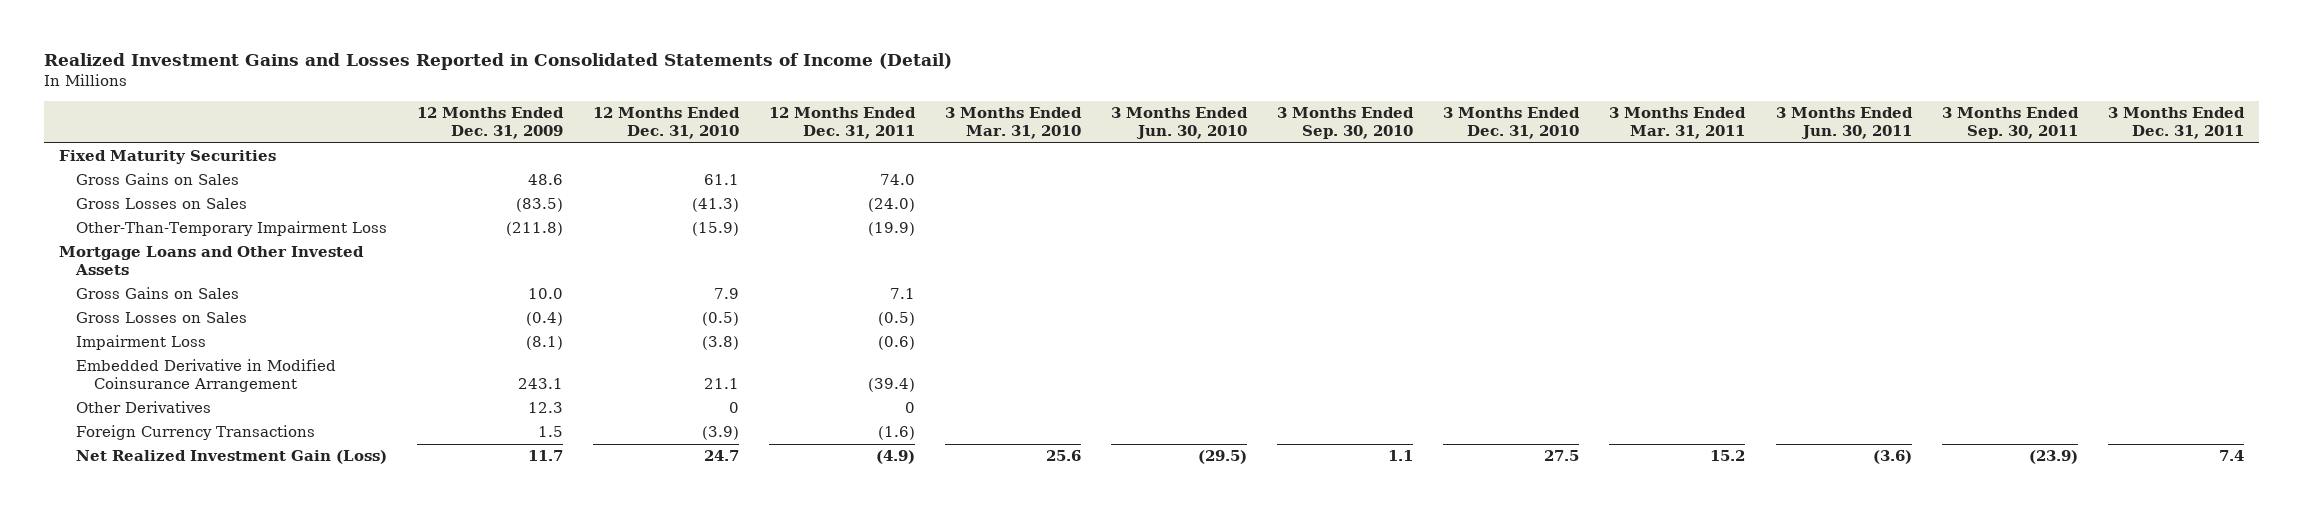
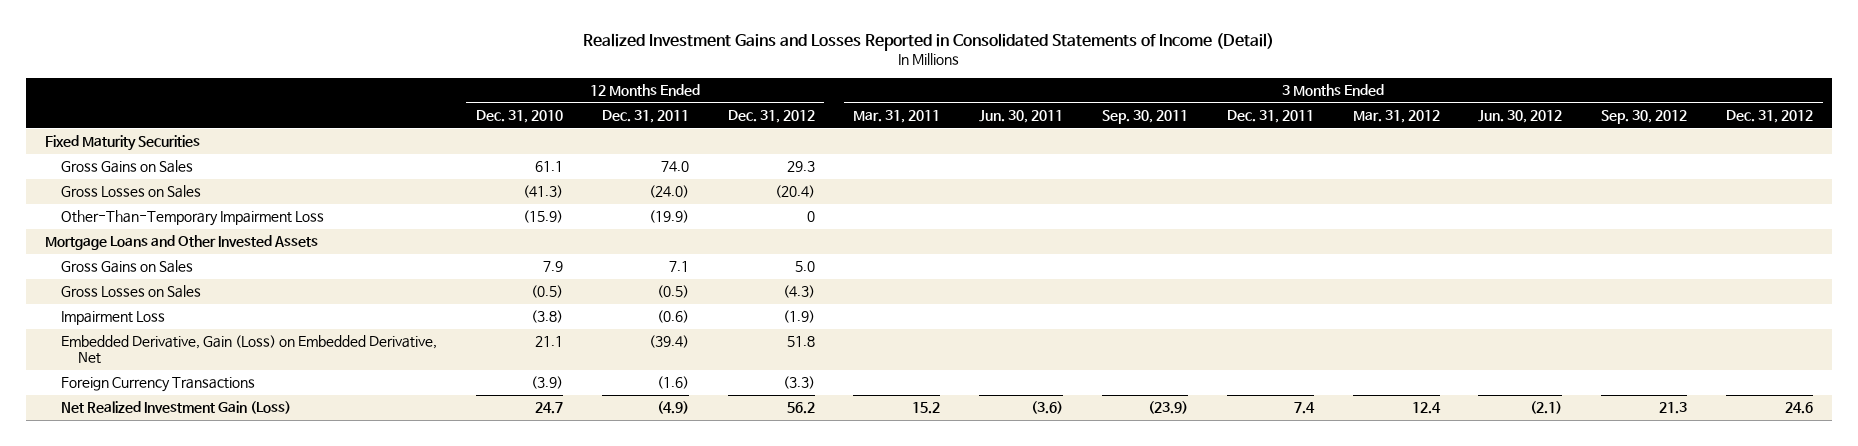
- | 12 Months Ended Dec. 31, 2009 | 12 Months Ended Dec. 31, 2010 | 12 Months Ended Dec. 31, 2011 | 3 Months Ended Mar. 31, 2010 | 3 Months Ended Jun. 30, 2010 | 3 Months Ended Sep. 30, 2010 | 3 Months Ended Dec. 31, 2010 | 3 Months Ended Mar. 31, 2011 | 3 Months Ended Jun. 30, 2011 | 3 Months Ended Sep. 30, 2011 | 3 Months Ended Dec. 31, 2011
+ | 12 Months Ended Dec. 31, 2010 | 12 Months Ended Dec. 31, 2011 | 12 Months Ended Dec. 31, 2012 | 3 Months Ended Mar. 31, 2011 | 3 Months Ended Jun. 30, 2011 | 3 Months Ended Sep. 30, 2011 | 3 Months Ended Dec. 31, 2011 | 3 Months Ended Mar. 31, 2012 | 3 Months Ended Jun. 30, 2012 | 3 Months Ended Sep. 30, 2012 | 3 Months Ended Dec. 31, 2012
- Embedded Derivative in Modified Coinsurance Arrangement | 243.1 | 21.1 | (39.4) | | | | | | | |
- Other Derivatives | 12.3 | 0 | 0 | | | | | | | |
+ Embedded Derivative, Gain (Loss) on Embedded Derivative, Net | 21.1 | (39.4) | 51.8 | | | | | | | |

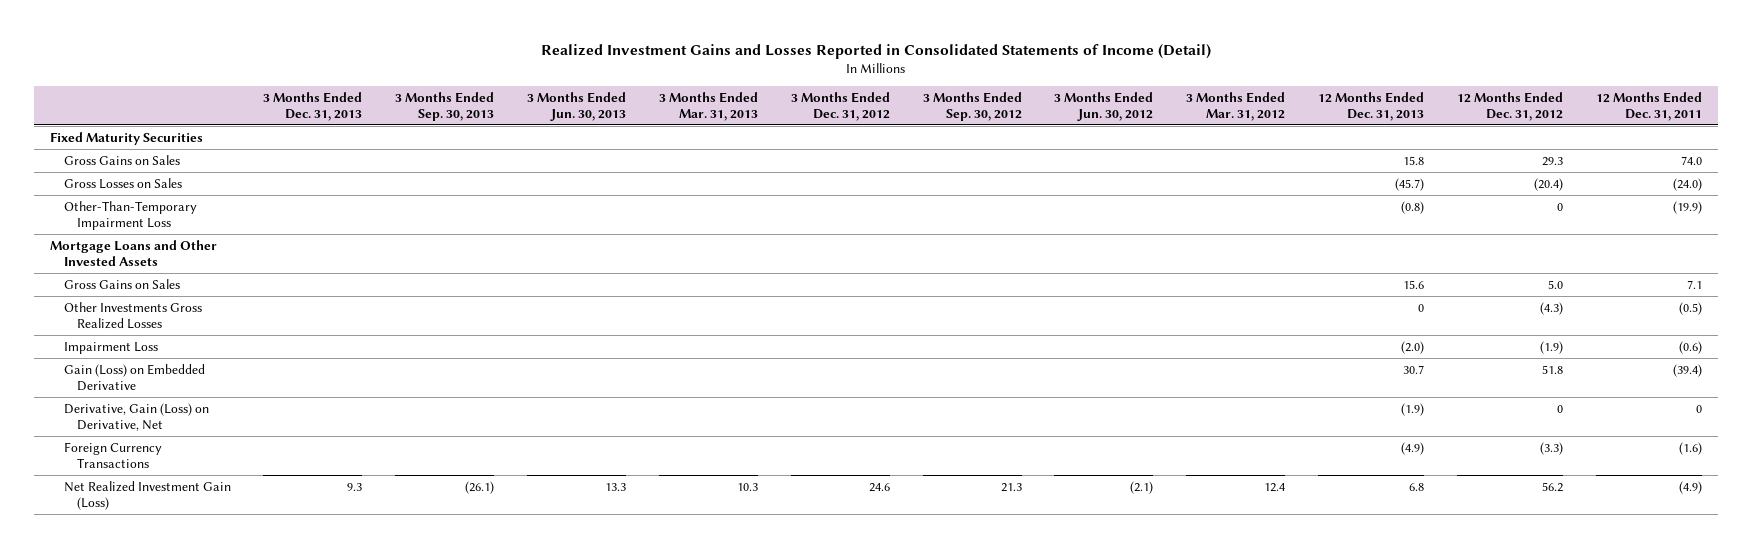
- | 12 Months Ended Dec. 31, 2010 | 12 Months Ended Dec. 31, 2011 | 12 Months Ended Dec. 31, 2012 | 3 Months Ended Mar. 31, 2011 | 3 Months Ended Jun. 30, 2011 | 3 Months Ended Sep. 30, 2011 | 3 Months Ended Dec. 31, 2011 | 3 Months Ended Mar. 31, 2012 | 3 Months Ended Jun. 30, 2012 | 3 Months Ended Sep. 30, 2012 | 3 Months Ended Dec. 31, 2012
+ | 3 Months Ended Dec. 31, 2013 | 3 Months Ended Sep. 30, 2013 | 3 Months Ended Jun. 30, 2013 | 3 Months Ended Mar. 31, 2013 | 3 Months Ended Dec. 31, 2012 | 3 Months Ended Sep. 30, 2012 | 3 Months Ended Jun. 30, 2012 | 3 Months Ended Mar. 31, 2012 | 12 Months Ended Dec. 31, 2013 | 12 Months Ended Dec. 31, 2012 | 12 Months Ended Dec. 31, 2011
- Gross Losses on Sales | (0.5) | (0.5) | (4.3) | | | | | | | |
+ Other Investments Gross Realized Losses | | | | | | | | | 0 | (4.3) | (0.5)
- Embedded Derivative, Gain (Loss) on Embedded Derivative, Net | 21.1 | (39.4) | 51.8 | | | | | | | |
+ Gain (Loss) on Embedded Derivative | | | | | | | | | 30.7 | 51.8 | (39.4)
+ Derivative, Gain (Loss) on Derivative, Net | | | | | | | | | (1.9) | 0 | 0

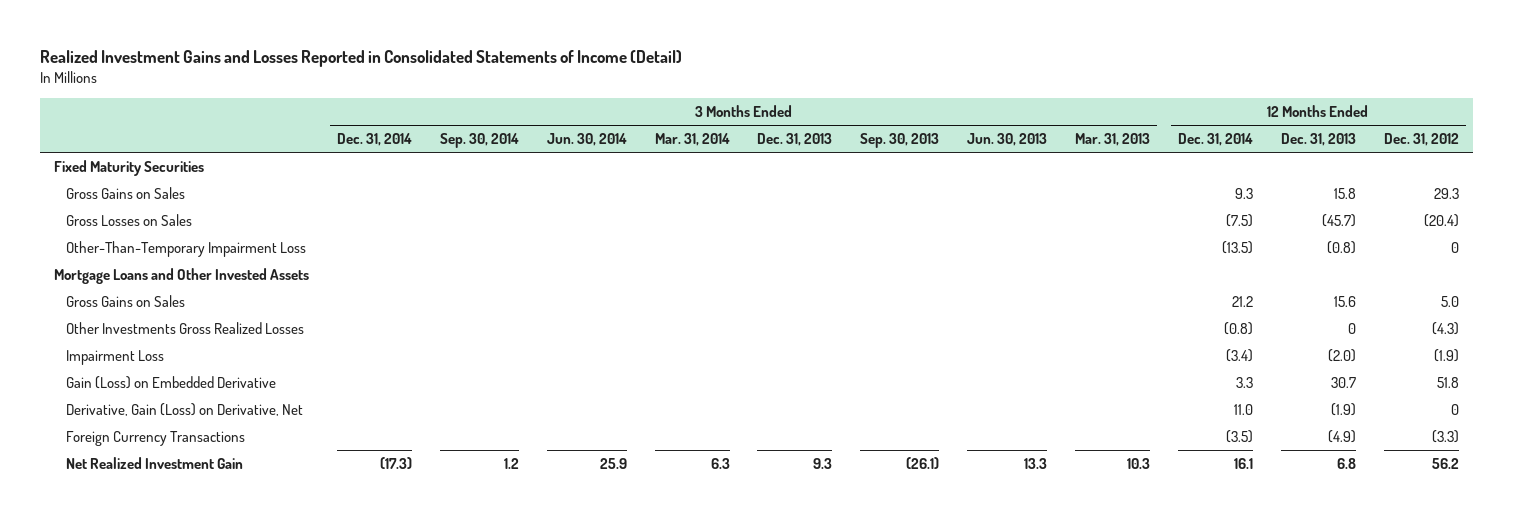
- | 3 Months Ended Dec. 31, 2013 | 3 Months Ended Sep. 30, 2013 | 3 Months Ended Jun. 30, 2013 | 3 Months Ended Mar. 31, 2013 | 3 Months Ended Dec. 31, 2012 | 3 Months Ended Sep. 30, 2012 | 3 Months Ended Jun. 30, 2012 | 3 Months Ended Mar. 31, 2012 | 12 Months Ended Dec. 31, 2013 | 12 Months Ended Dec. 31, 2012 | 12 Months Ended Dec. 31, 2011
+ | 3 Months Ended Dec. 31, 2014 | 3 Months Ended Sep. 30, 2014 | 3 Months Ended Jun. 30, 2014 | 3 Months Ended Mar. 31, 2014 | 3 Months Ended Dec. 31, 2013 | 3 Months Ended Sep. 30, 2013 | 3 Months Ended Jun. 30, 2013 | 3 Months Ended Mar. 31, 2013 | 12 Months Ended Dec. 31, 2014 | 12 Months Ended Dec. 31, 2013 | 12 Months Ended Dec. 31, 2012
- Net Realized Investment Gain (Loss) | 9.3 | (26.1) | 13.3 | 10.3 | 24.6 | 21.3 | (2.1) | 12.4 | 6.8 | 56.2 | (4.9)
+ Net Realized Investment Gain | (17.3) | 1.2 | 25.9 | 6.3 | 9.3 | (26.1) | 13.3 | 10.3 | 16.1 | 6.8 | 56.2

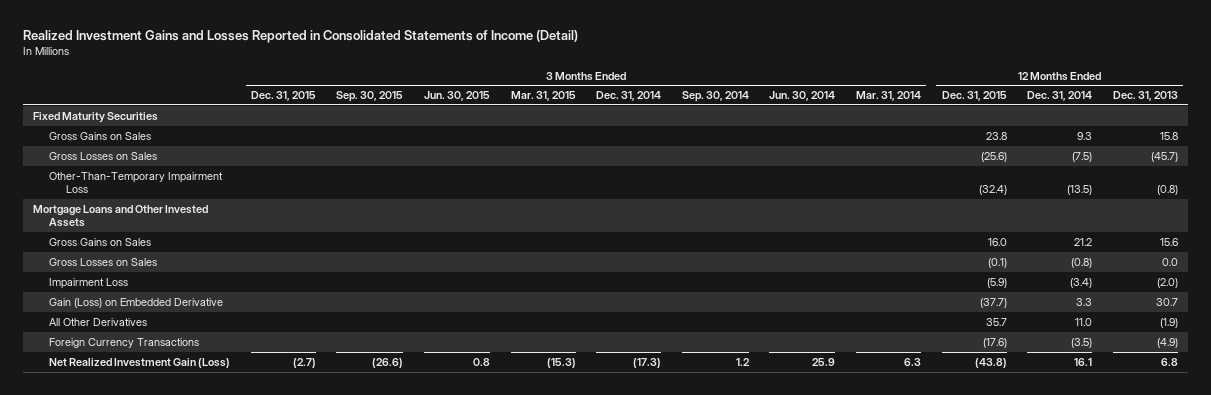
- | 3 Months Ended Dec. 31, 2014 | 3 Months Ended Sep. 30, 2014 | 3 Months Ended Jun. 30, 2014 | 3 Months Ended Mar. 31, 2014 | 3 Months Ended Dec. 31, 2013 | 3 Months Ended Sep. 30, 2013 | 3 Months Ended Jun. 30, 2013 | 3 Months Ended Mar. 31, 2013 | 12 Months Ended Dec. 31, 2014 | 12 Months Ended Dec. 31, 2013 | 12 Months Ended Dec. 31, 2012
+ | 3 Months Ended Dec. 31, 2015 | 3 Months Ended Sep. 30, 2015 | 3 Months Ended Jun. 30, 2015 | 3 Months Ended Mar. 31, 2015 | 3 Months Ended Dec. 31, 2014 | 3 Months Ended Sep. 30, 2014 | 3 Months Ended Jun. 30, 2014 | 3 Months Ended Mar. 31, 2014 | 12 Months Ended Dec. 31, 2015 | 12 Months Ended Dec. 31, 2014 | 12 Months Ended Dec. 31, 2013
- Other Investments Gross Realized Losses | | | | | | | | | (0.8) | 0 | (4.3)
+ Gross Losses on Sales | | | | | | | | | (0.1) | (0.8) | 0.0
- Derivative, Gain (Loss) on Derivative, Net | | | | | | | | | 11.0 | (1.9) | 0
+ All Other Derivatives | | | | | | | | | 35.7 | 11.0 | (1.9)
- Net Realized Investment Gain | (17.3) | 1.2 | 25.9 | 6.3 | 9.3 | (26.1) | 13.3 | 10.3 | 16.1 | 6.8 | 56.2
+ Net Realized Investment Gain (Loss) | (2.7) | (26.6) | 0.8 | (15.3) | (17.3) | 1.2 | 25.9 | 6.3 | (43.8) | 16.1 | 6.8

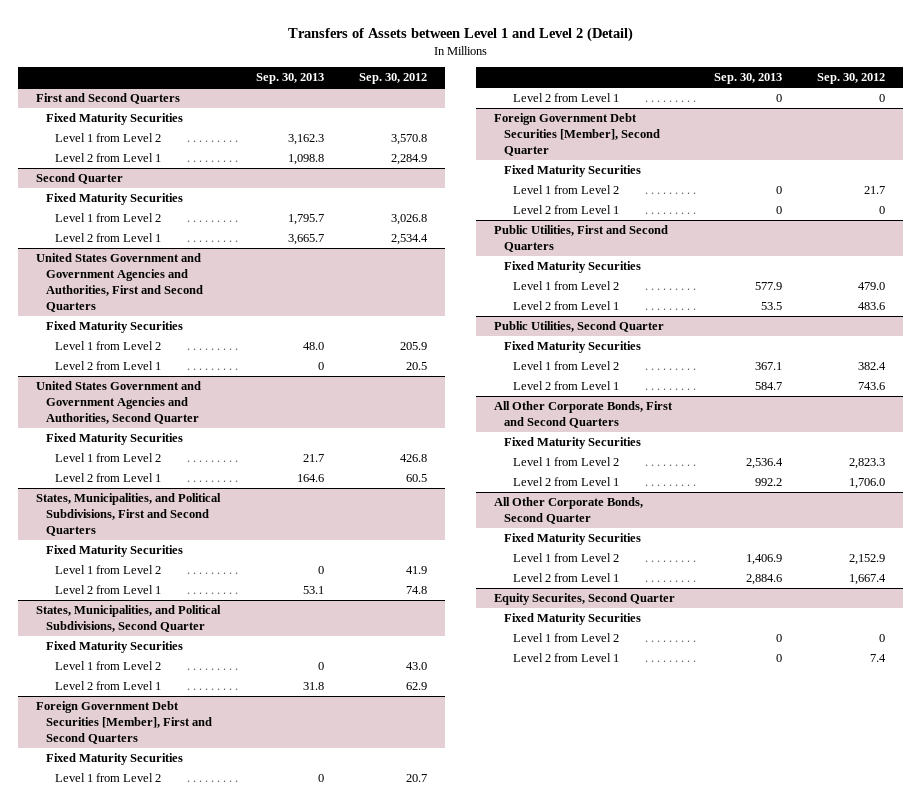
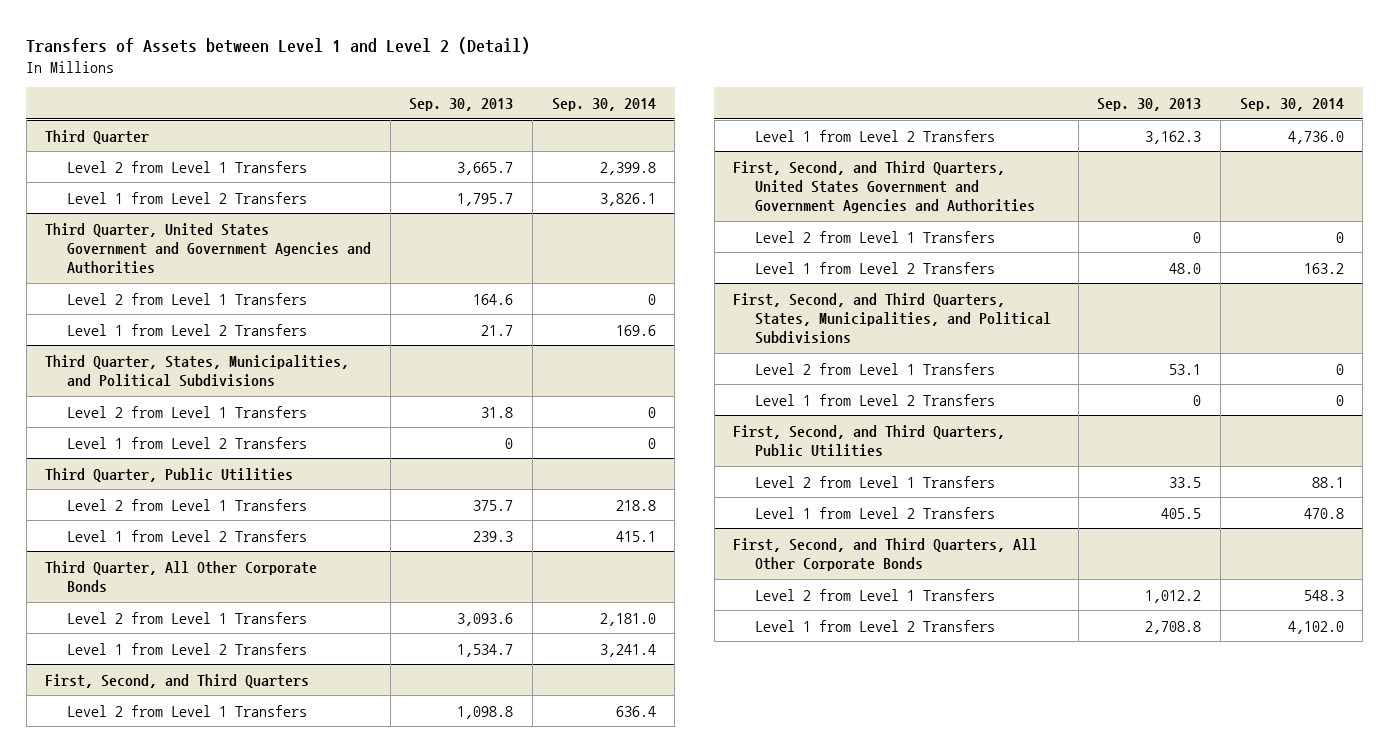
- | Sep. 30, 2013 | Sep. 30, 2012
+ | Sep. 30, 2013 | Sep. 30, 2014
- First and Second Quarters
- Fixed Maturity Securities
- Level 1 from Level 2 | 3,162.3 | 3,570.8
- Level 2 from Level 1 | 1,098.8 | 2,284.9
- Second Quarter
- Fixed Maturity Securities
- Level 1 from Level 2 | 1,795.7 | 3,026.8
- Level 2 from Level 1 | 3,665.7 | 2,534.4
- United States Government and Government Agencies and Authorities, First and Second Quarters
- Fixed Maturity Securities
- Level 1 from Level 2 | 48.0 | 205.9
- Level 2 from Level 1 | 0 | 20.5
- United States Government and Government Agencies and Authorities, Second Quarter
- Fixed Maturity Securities
- Level 1 from Level 2 | 21.7 | 426.8
- Level 2 from Level 1 | 164.6 | 60.5
- States, Municipalities, and Political Subdivisions, First and Second Quarters
- Fixed Maturity Securities
- Level 1 from Level 2 | 0 | 41.9
- Level 2 from Level 1 | 53.1 | 74.8
- States, Municipalities, and Political Subdivisions, Second Quarter
- Fixed Maturity Securities
- Level 1 from Level 2 | 0 | 43.0
- Level 2 from Level 1 | 31.8 | 62.9
- Foreign Government Debt Securities [Member], First and Second Quarters
- Fixed Maturity Securities
- Level 1 from Level 2 | 0 | 20.7
- Level 2 from Level 1 | 0 | 0
- Foreign Government Debt Securities [Member], Second Quarter
- Fixed Maturity Securities
- Level 1 from Level 2 | 0 | 21.7
- Level 2 from Level 1 | 0 | 0
- Public Utilities, First and Second Quarters
- Fixed Maturity Securities
- Level 1 from Level 2 | 577.9 | 479.0
- Level 2 from Level 1 | 53.5 | 483.6
- Public Utilities, Second Quarter
- Fixed Maturity Securities
- Level 1 from Level 2 | 367.1 | 382.4
- Level 2 from Level 1 | 584.7 | 743.6
- All Other Corporate Bonds, First and Second Quarters
- Fixed Maturity Securities
- Level 1 from Level 2 | 2,536.4 | 2,823.3
- Level 2 from Level 1 | 992.2 | 1,706.0
- All Other Corporate Bonds, Second Quarter
- Fixed Maturity Securities
- Level 1 from Level 2 | 1,406.9 | 2,152.9
- Level 2 from Level 1 | 2,884.6 | 1,667.4
- Equity Securites, Second Quarter
- Fixed Maturity Securities
- Level 1 from Level 2 | 0 | 0
- Level 2 from Level 1 | 0 | 7.4
+ Third Quarter
+ Level 2 from Level 1 Transfers | 3,665.7 | 2,399.8
+ Level 1 from Level 2 Transfers | 1,795.7 | 3,826.1
+ Third Quarter, United States Government and Government Agencies and Authorities
+ Level 2 from Level 1 Transfers | 164.6 | 0
+ Level 1 from Level 2 Transfers | 21.7 | 169.6
+ Third Quarter, States, Municipalities, and Political Subdivisions
+ Level 2 from Level 1 Transfers | 31.8 | 0
+ Level 1 from Level 2 Transfers | 0 | 0
+ Third Quarter, Public Utilities
+ Level 2 from Level 1 Transfers | 375.7 | 218.8
+ Level 1 from Level 2 Transfers | 239.3 | 415.1
+ Third Quarter, All Other Corporate Bonds
+ Level 2 from Level 1 Transfers | 3,093.6 | 2,181.0
+ Level 1 from Level 2 Transfers | 1,534.7 | 3,241.4
+ First, Second, and Third Quarters
+ Level 2 from Level 1 Transfers | 1,098.8 | 636.4
+ Level 1 from Level 2 Transfers | 3,162.3 | 4,736.0
+ First, Second, and Third Quarters, United States Government and Government Agencies and Authorities
+ Level 2 from Level 1 Transfers | 0 | 0
+ Level 1 from Level 2 Transfers | 48.0 | 163.2
+ First, Second, and Third Quarters, States, Municipalities, and Political Subdivisions
+ Level 2 from Level 1 Transfers | 53.1 | 0
+ Level 1 from Level 2 Transfers | 0 | 0
+ First, Second, and Third Quarters, Public Utilities
+ Level 2 from Level 1 Transfers | 33.5 | 88.1
+ Level 1 from Level 2 Transfers | 405.5 | 470.8
+ First, Second, and Third Quarters, All Other Corporate Bonds
+ Level 2 from Level 1 Transfers | 1,012.2 | 548.3
+ Level 1 from Level 2 Transfers | 2,708.8 | 4,102.0

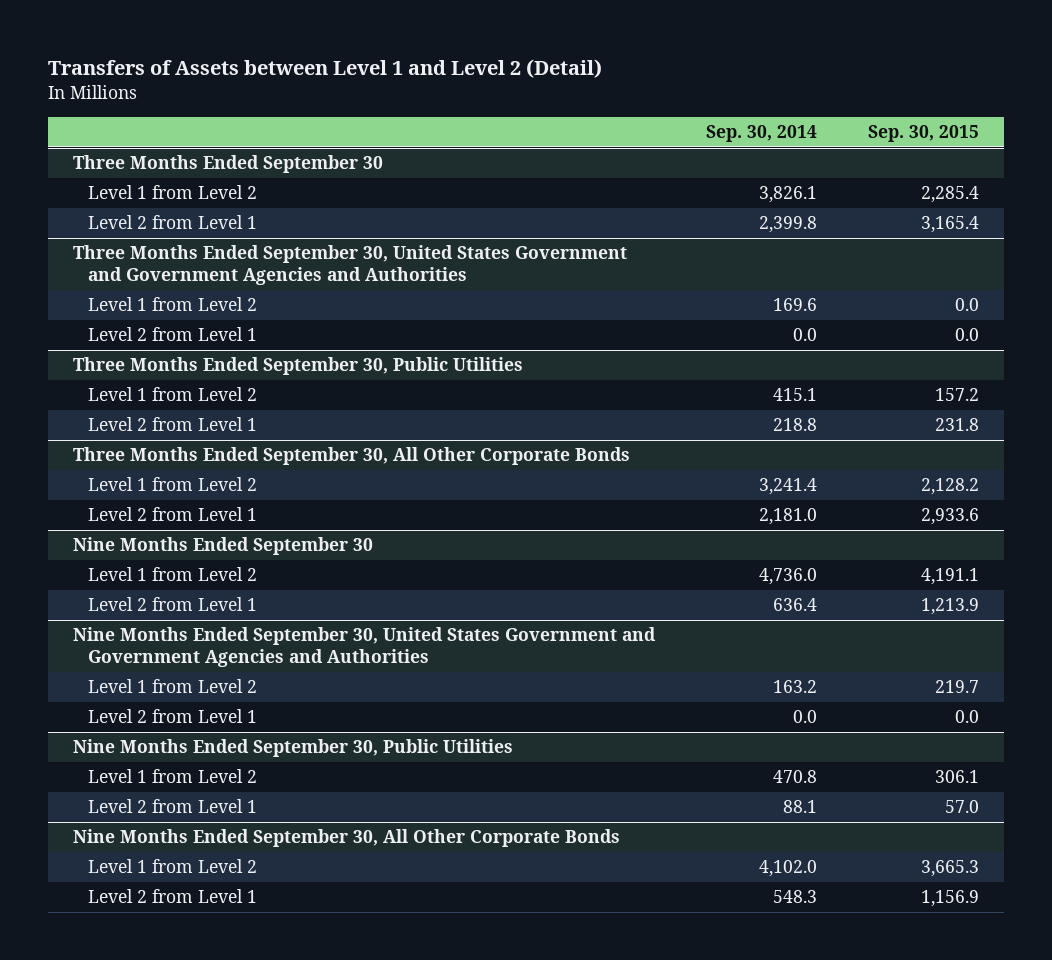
- | Sep. 30, 2013 | Sep. 30, 2014
+ | Sep. 30, 2014 | Sep. 30, 2015
- Third Quarter
- Level 2 from Level 1 Transfers | 3,665.7 | 2,399.8
- Level 1 from Level 2 Transfers | 1,795.7 | 3,826.1
- Third Quarter, United States Government and Government Agencies and Authorities
- Level 2 from Level 1 Transfers | 164.6 | 0
- Level 1 from Level 2 Transfers | 21.7 | 169.6
- Third Quarter, States, Municipalities, and Political Subdivisions
- Level 2 from Level 1 Transfers | 31.8 | 0
- Level 1 from Level 2 Transfers | 0 | 0
- Third Quarter, Public Utilities
- Level 2 from Level 1 Transfers | 375.7 | 218.8
- Level 1 from Level 2 Transfers | 239.3 | 415.1
- Third Quarter, All Other Corporate Bonds
- Level 2 from Level 1 Transfers | 3,093.6 | 2,181.0
- Level 1 from Level 2 Transfers | 1,534.7 | 3,241.4
- First, Second, and Third Quarters
- Level 2 from Level 1 Transfers | 1,098.8 | 636.4
- Level 1 from Level 2 Transfers | 3,162.3 | 4,736.0
- First, Second, and Third Quarters, United States Government and Government Agencies and Authorities
- Level 2 from Level 1 Transfers | 0 | 0
- Level 1 from Level 2 Transfers | 48.0 | 163.2
- First, Second, and Third Quarters, States, Municipalities, and Political Subdivisions
- Level 2 from Level 1 Transfers | 53.1 | 0
- Level 1 from Level 2 Transfers | 0 | 0
- First, Second, and Third Quarters, Public Utilities
- Level 2 from Level 1 Transfers | 33.5 | 88.1
- Level 1 from Level 2 Transfers | 405.5 | 470.8
- First, Second, and Third Quarters, All Other Corporate Bonds
- Level 2 from Level 1 Transfers | 1,012.2 | 548.3
- Level 1 from Level 2 Transfers | 2,708.8 | 4,102.0
+ Three Months Ended September 30
+ Level 1 from Level 2 | 3,826.1 | 2,285.4
+ Level 2 from Level 1 | 2,399.8 | 3,165.4
+ Three Months Ended September 30, United States Government and Government Agencies and Authorities
+ Level 1 from Level 2 | 169.6 | 0.0
+ Level 2 from Level 1 | 0.0 | 0.0
+ Three Months Ended September 30, Public Utilities
+ Level 1 from Level 2 | 415.1 | 157.2
+ Level 2 from Level 1 | 218.8 | 231.8
+ Three Months Ended September 30, All Other Corporate Bonds
+ Level 1 from Level 2 | 3,241.4 | 2,128.2
+ Level 2 from Level 1 | 2,181.0 | 2,933.6
+ Nine Months Ended September 30
+ Level 1 from Level 2 | 4,736.0 | 4,191.1
+ Level 2 from Level 1 | 636.4 | 1,213.9
+ Nine Months Ended September 30, United States Government and Government Agencies and Authorities
+ Level 1 from Level 2 | 163.2 | 219.7
+ Level 2 from Level 1 | 0.0 | 0.0
+ Nine Months Ended September 30, Public Utilities
+ Level 1 from Level 2 | 470.8 | 306.1
+ Level 2 from Level 1 | 88.1 | 57.0
+ Nine Months Ended September 30, All Other Corporate Bonds
+ Level 1 from Level 2 | 4,102.0 | 3,665.3
+ Level 2 from Level 1 | 548.3 | 1,156.9

